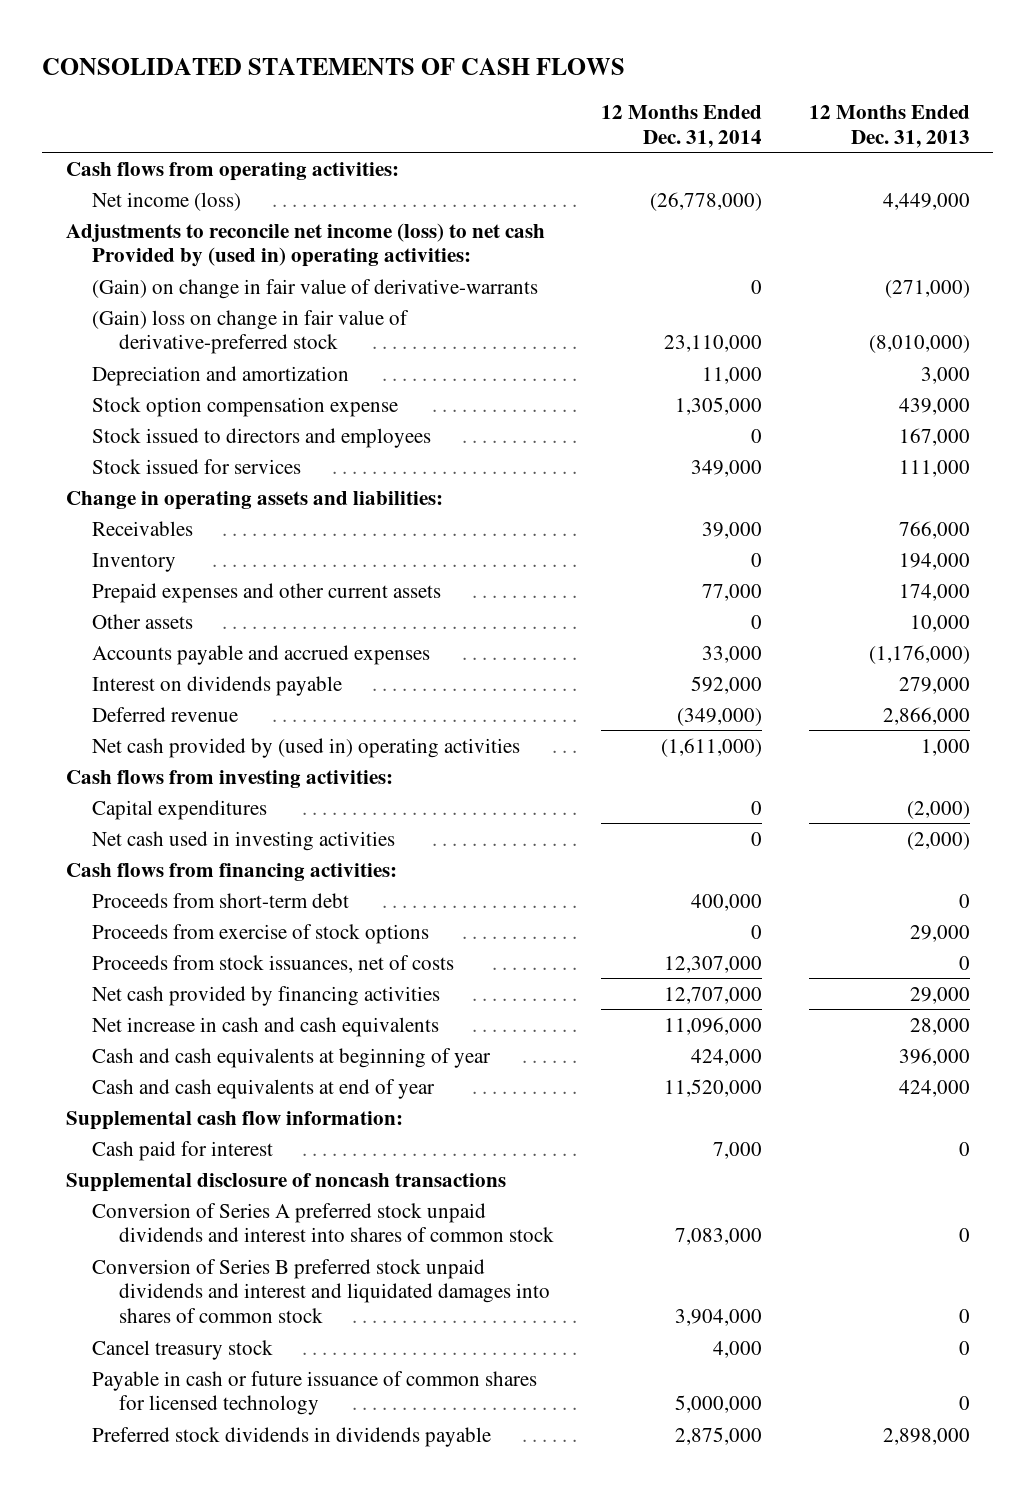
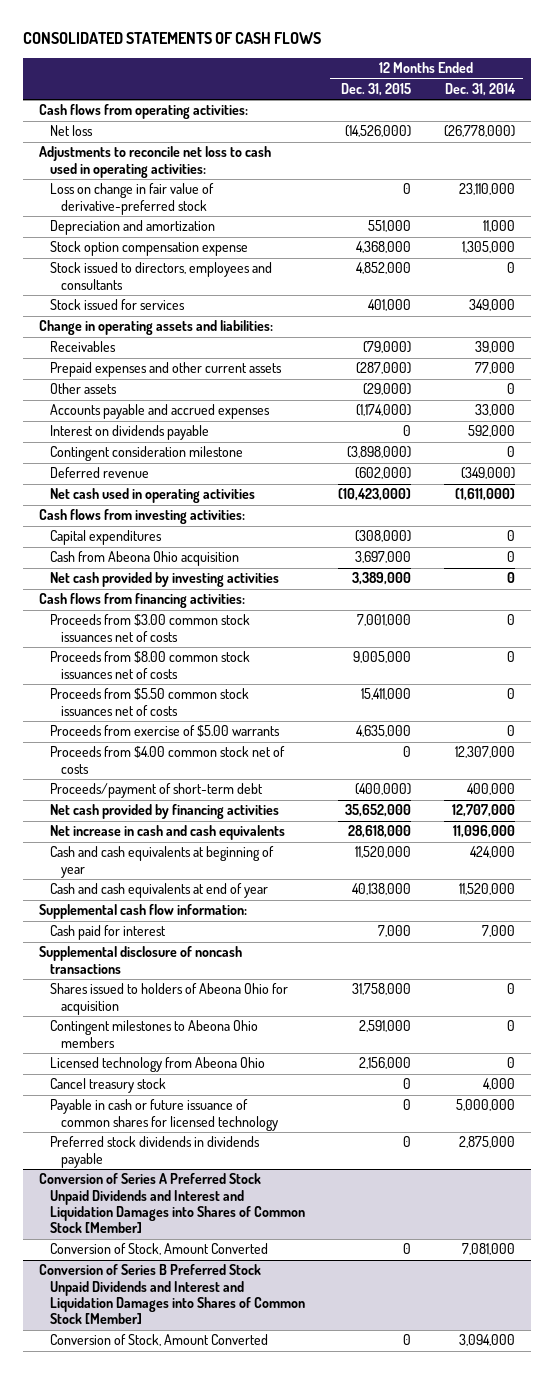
- | 12 Months Ended Dec. 31, 2014 | 12 Months Ended Dec. 31, 2013
+ | 12 Months Ended Dec. 31, 2015 | 12 Months Ended Dec. 31, 2014
- Net income (loss) | (26,778,000) | 4,449,000
- Adjustments to reconcile net income (loss) to net cash Provided by (used in) operating activities:
- (Gain) on change in fair value of derivative-warrants | 0 | (271,000)
- (Gain) loss on change in fair value of derivative-preferred stock | 23,110,000 | (8,010,000)
+ Net loss | (14,526,000) | (26,778,000)
+ Adjustments to reconcile net loss to cash used in operating activities:
+ Loss on change in fair value of derivative-preferred stock | 0 | 23,110,000
- Stock issued to directors and employees | 0 | 167,000
+ Stock issued to directors, employees and consultants | 4,852,000 | 0
- Inventory | 0 | 194,000
+ Contingent consideration milestone | (3,898,000) | 0
- Net cash provided by (used in) operating activities | (1,611,000) | 1,000
+ Net cash used in operating activities | (10,423,000) | (1,611,000)
- Net cash used in investing activities | 0 | (2,000)
+ Cash from Abeona Ohio acquisition | 3,697,000 | 0
+ Net cash provided by investing activities | 3,389,000 | 0
- Proceeds from short-term debt | 400,000 | 0
- Proceeds from exercise of stock options | 0 | 29,000
- Proceeds from stock issuances, net of costs | 12,307,000 | 0
+ Proceeds from $3.00 common stock issuances net of costs | 7,001,000 | 0
+ Proceeds from $8.00 common stock issuances net of costs | 9,005,000 | 0
+ Proceeds from $5.50 common stock issuances net of costs | 15,411,000 | 0
+ Proceeds from exercise of $5.00 warrants | 4,635,000 | 0
+ Proceeds from $4.00 common stock net of costs | 0 | 12,307,000
+ Proceeds/payment of short-term debt | (400,000) | 400,000
- Conversion of Series A preferred stock unpaid dividends and interest into shares of common stock | 7,083,000 | 0
- Conversion of Series B preferred stock unpaid dividends and interest and liquidated damages into shares of common stock | 3,904,000 | 0
+ Shares issued to holders of Abeona Ohio for acquisition | 31,758,000 | 0
+ Contingent milestones to Abeona Ohio members | 2,591,000 | 0
+ Licensed technology from Abeona Ohio | 2,156,000 | 0
+ Conversion of Series A Preferred Stock Unpaid Dividends and Interest and Liquidation Damages into Shares of Common Stock [Member]
+ Conversion of Stock, Amount Converted | 0 | 7,081,000
+ Conversion of Series B Preferred Stock Unpaid Dividends and Interest and Liquidation Damages into Shares of Common Stock [Member]
+ Conversion of Stock, Amount Converted | 0 | 3,094,000

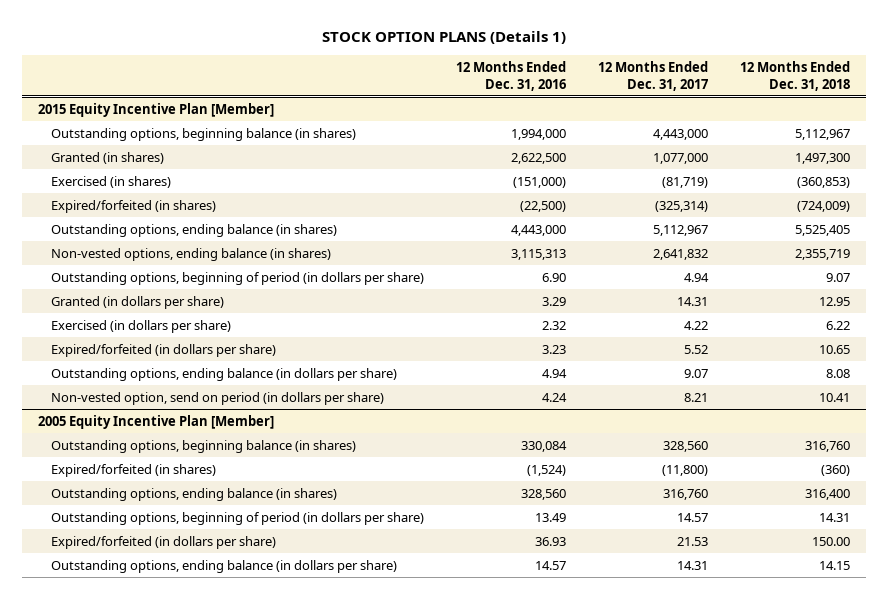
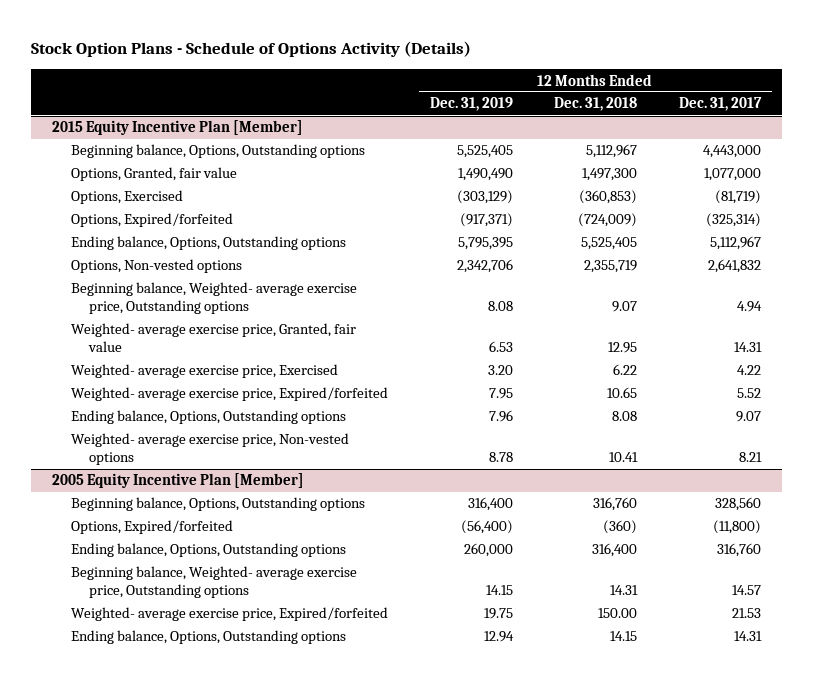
- STOCK OPTION PLANS (Details 1)
+ Stock Option Plans - Schedule of Options Activity (Details)
- | 12 Months Ended Dec. 31, 2016 | 12 Months Ended Dec. 31, 2017 | 12 Months Ended Dec. 31, 2018
+ | 12 Months Ended Dec. 31, 2019 | 12 Months Ended Dec. 31, 2018 | 12 Months Ended Dec. 31, 2017
@ 2015 Equity Incentive Plan [Member]
- Outstanding options, beginning balance (in shares) | 1,994,000 | 4,443,000 | 5,112,967
- Granted (in shares) | 2,622,500 | 1,077,000 | 1,497,300
- Exercised (in shares) | (151,000) | (81,719) | (360,853)
- Expired/forfeited (in shares) | (22,500) | (325,314) | (724,009)
- Outstanding options, ending balance (in shares) | 4,443,000 | 5,112,967 | 5,525,405
- Non-vested options, ending balance (in shares) | 3,115,313 | 2,641,832 | 2,355,719
- Outstanding options, beginning of period (in dollars per share) | 6.90 | 4.94 | 9.07
- Granted (in dollars per share) | 3.29 | 14.31 | 12.95
- Exercised (in dollars per share) | 2.32 | 4.22 | 6.22
- Expired/forfeited (in dollars per share) | 3.23 | 5.52 | 10.65
- Outstanding options, ending balance (in dollars per share) | 4.94 | 9.07 | 8.08
- Non-vested option, send on period (in dollars per share) | 4.24 | 8.21 | 10.41
+ Beginning balance, Options, Outstanding options | 5,525,405 | 5,112,967 | 4,443,000
+ Options, Granted, fair value | 1,490,490 | 1,497,300 | 1,077,000
+ Options, Exercised | (303,129) | (360,853) | (81,719)
+ Options, Expired/forfeited | (917,371) | (724,009) | (325,314)
+ Ending balance, Options, Outstanding options | 5,795,395 | 5,525,405 | 5,112,967
+ Options, Non-vested options | 2,342,706 | 2,355,719 | 2,641,832
+ Beginning balance, Weighted- average exercise price, Outstanding options | 8.08 | 9.07 | 4.94
+ Weighted- average exercise price, Granted, fair value | 6.53 | 12.95 | 14.31
+ Weighted- average exercise price, Exercised | 3.20 | 6.22 | 4.22
+ Weighted- average exercise price, Expired/forfeited | 7.95 | 10.65 | 5.52
+ Ending balance, Options, Outstanding options | 7.96 | 8.08 | 9.07
+ Weighted- average exercise price, Non-vested options | 8.78 | 10.41 | 8.21
@ 2005 Equity Incentive Plan [Member]
- Outstanding options, beginning balance (in shares) | 330,084 | 328,560 | 316,760
- Expired/forfeited (in shares) | (1,524) | (11,800) | (360)
- Outstanding options, ending balance (in shares) | 328,560 | 316,760 | 316,400
- Outstanding options, beginning of period (in dollars per share) | 13.49 | 14.57 | 14.31
- Expired/forfeited (in dollars per share) | 36.93 | 21.53 | 150.00
- Outstanding options, ending balance (in dollars per share) | 14.57 | 14.31 | 14.15
+ Beginning balance, Options, Outstanding options | 316,400 | 316,760 | 328,560
+ Options, Expired/forfeited | (56,400) | (360) | (11,800)
+ Ending balance, Options, Outstanding options | 260,000 | 316,400 | 316,760
+ Beginning balance, Weighted- average exercise price, Outstanding options | 14.15 | 14.31 | 14.57
+ Weighted- average exercise price, Expired/forfeited | 19.75 | 150.00 | 21.53
+ Ending balance, Options, Outstanding options | 12.94 | 14.15 | 14.31

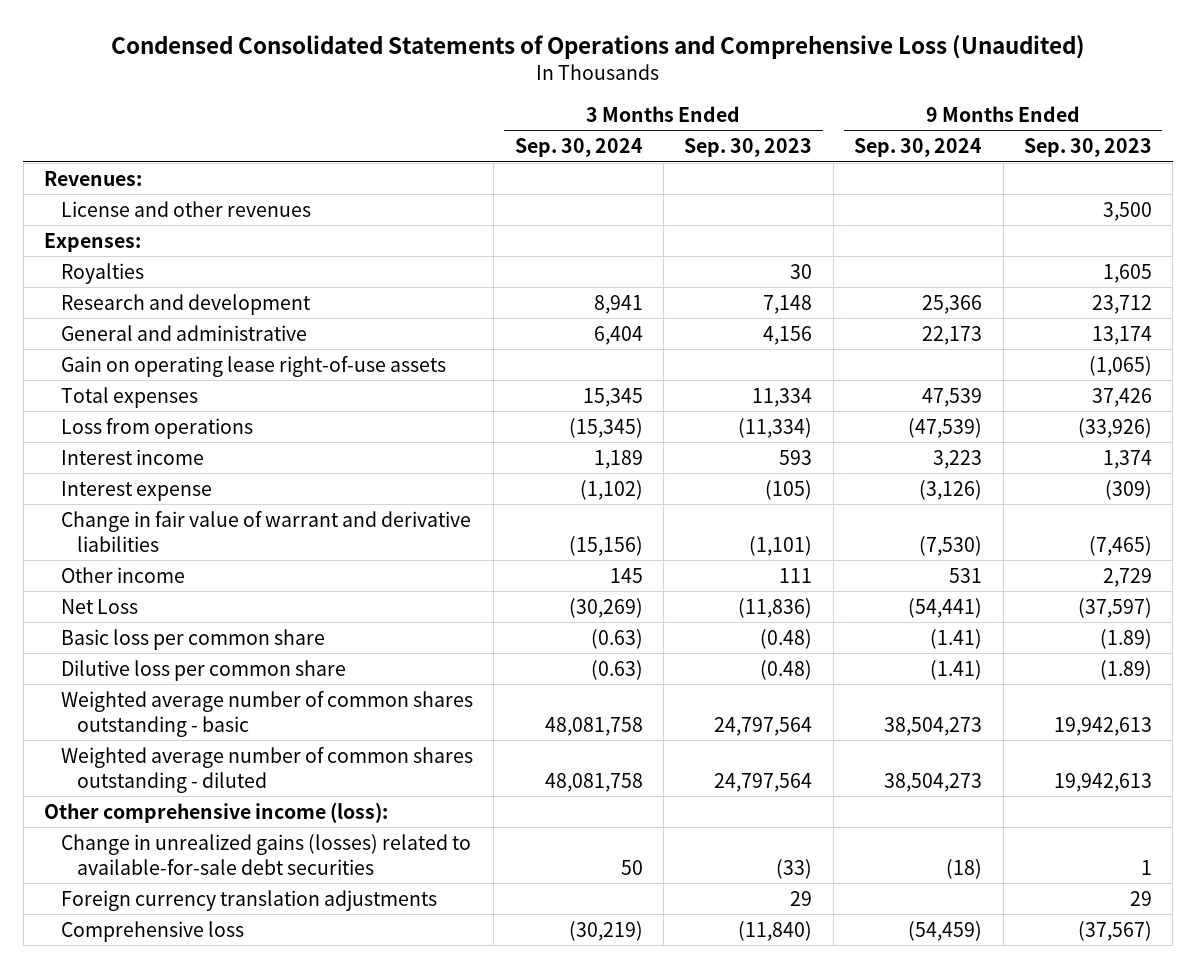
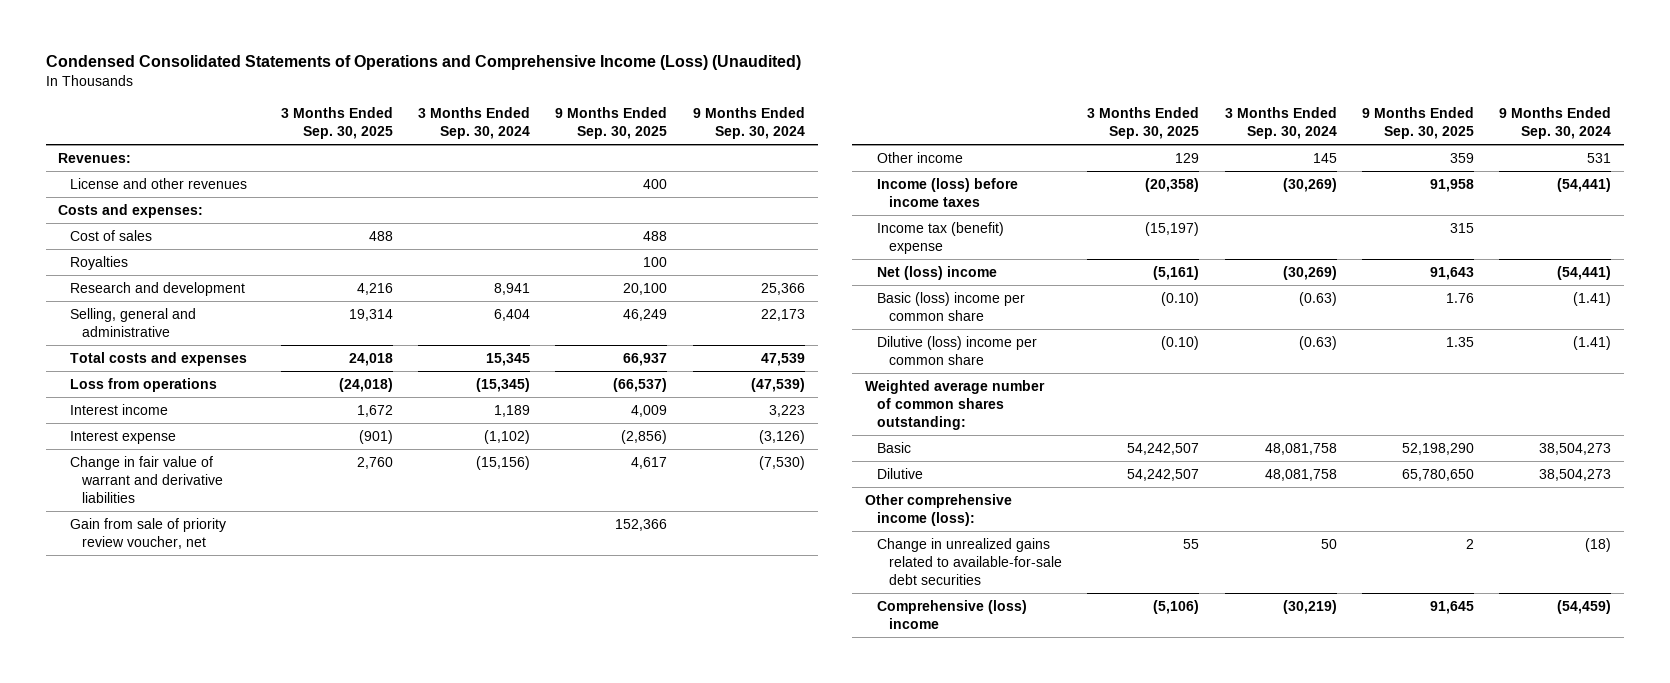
- Condensed Consolidated Statements of Operations and Comprehensive Loss (Unaudited)
+ Condensed Consolidated Statements of Operations and Comprehensive Income (Loss) (Unaudited)
- | 3 Months Ended Sep. 30, 2024 | 3 Months Ended Sep. 30, 2023 | 9 Months Ended Sep. 30, 2024 | 9 Months Ended Sep. 30, 2023
+ | 3 Months Ended Sep. 30, 2025 | 3 Months Ended Sep. 30, 2024 | 9 Months Ended Sep. 30, 2025 | 9 Months Ended Sep. 30, 2024
- Expenses:
+ Costs and expenses:
+ Cost of sales | 488 | | 488 |
- General and administrative | 6,404 | 4,156 | 22,173 | 13,174
- Gain on operating lease right-of-use assets | | | | (1,065)
- Total expenses | 15,345 | 11,334 | 47,539 | 37,426
+ Selling, general and administrative | 19,314 | 6,404 | 46,249 | 22,173
+ Total costs and expenses | 24,018 | 15,345 | 66,937 | 47,539
+ Gain from sale of priority review voucher, net | | | 152,366 |
- Net Loss | (30,269) | (11,836) | (54,441) | (37,597)
- Basic loss per common share | (0.63) | (0.48) | (1.41) | (1.89)
- Dilutive loss per common share | (0.63) | (0.48) | (1.41) | (1.89)
- Weighted average number of common shares outstanding - basic | 48,081,758 | 24,797,564 | 38,504,273 | 19,942,613
- Weighted average number of common shares outstanding - diluted | 48,081,758 | 24,797,564 | 38,504,273 | 19,942,613
+ Income (loss) before income taxes | (20,358) | (30,269) | 91,958 | (54,441)
+ Income tax (benefit) expense | (15,197) | | 315 |
+ Net (loss) income | (5,161) | (30,269) | 91,643 | (54,441)
+ Basic (loss) income per common share | (0.10) | (0.63) | 1.76 | (1.41)
+ Dilutive (loss) income per common share | (0.10) | (0.63) | 1.35 | (1.41)
+ Weighted average number of common shares outstanding:
+ Basic | 54,242,507 | 48,081,758 | 52,198,290 | 38,504,273
+ Dilutive | 54,242,507 | 48,081,758 | 65,780,650 | 38,504,273
- Change in unrealized gains (losses) related to available-for-sale debt securities | 50 | (33) | (18) | 1
- Foreign currency translation adjustments | | 29 | | 29
- Comprehensive loss | (30,219) | (11,840) | (54,459) | (37,567)
+ Change in unrealized gains related to available-for-sale debt securities | 55 | 50 | 2 | (18)
+ Comprehensive (loss) income | (5,106) | (30,219) | 91,645 | (54,459)

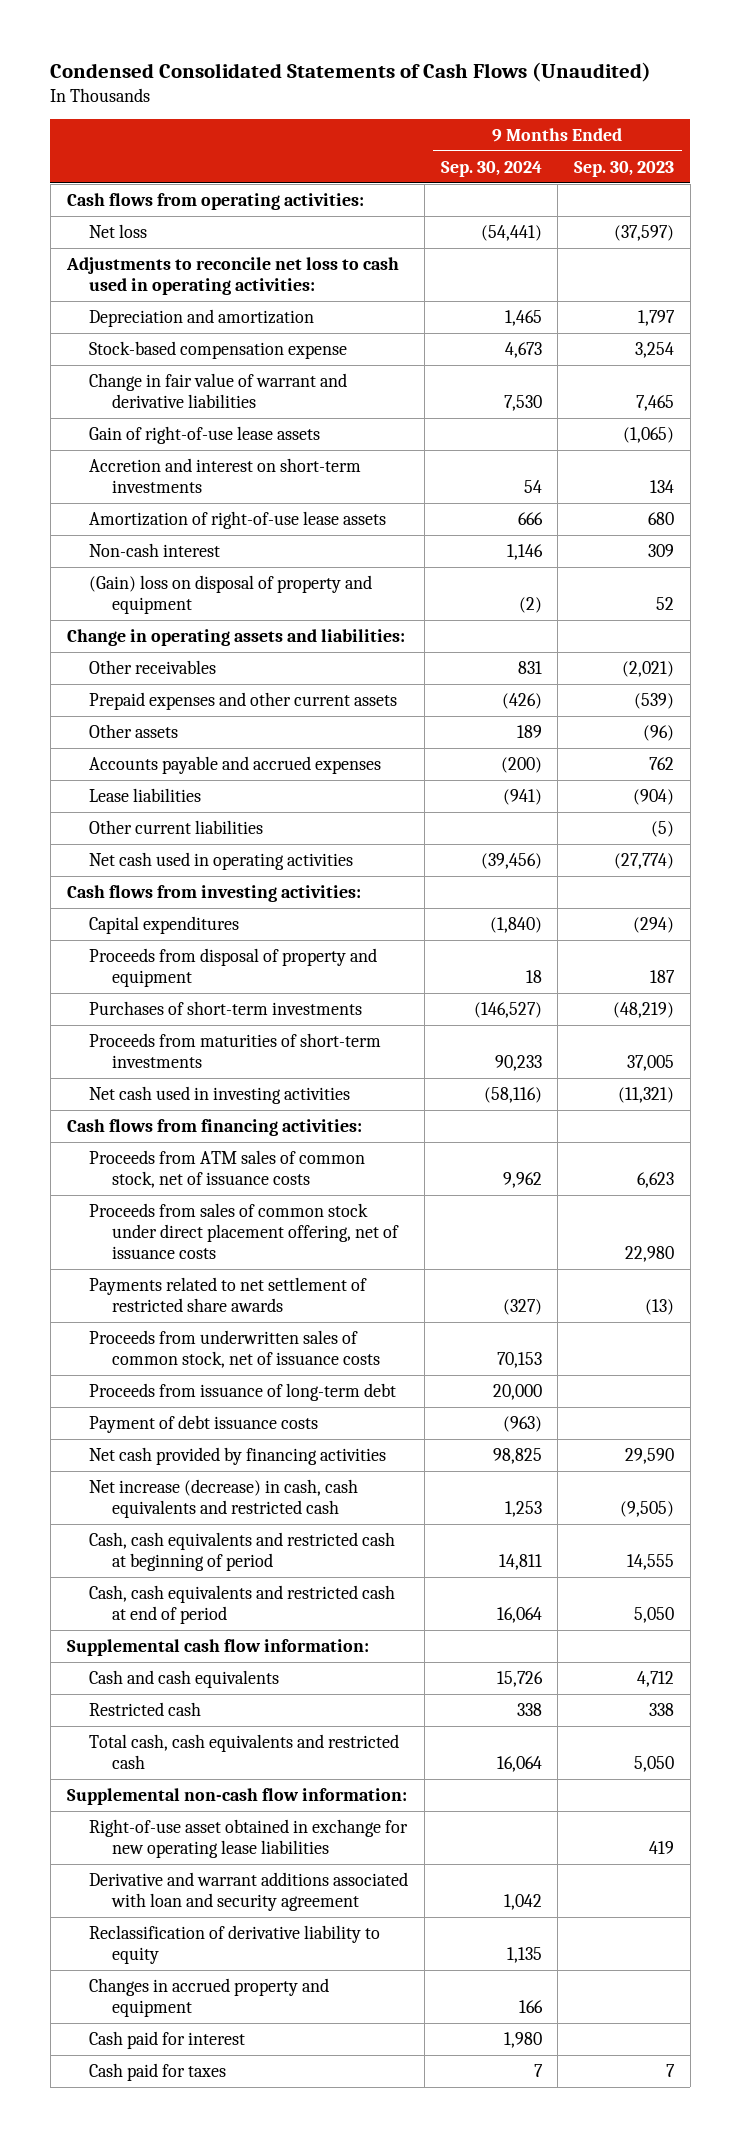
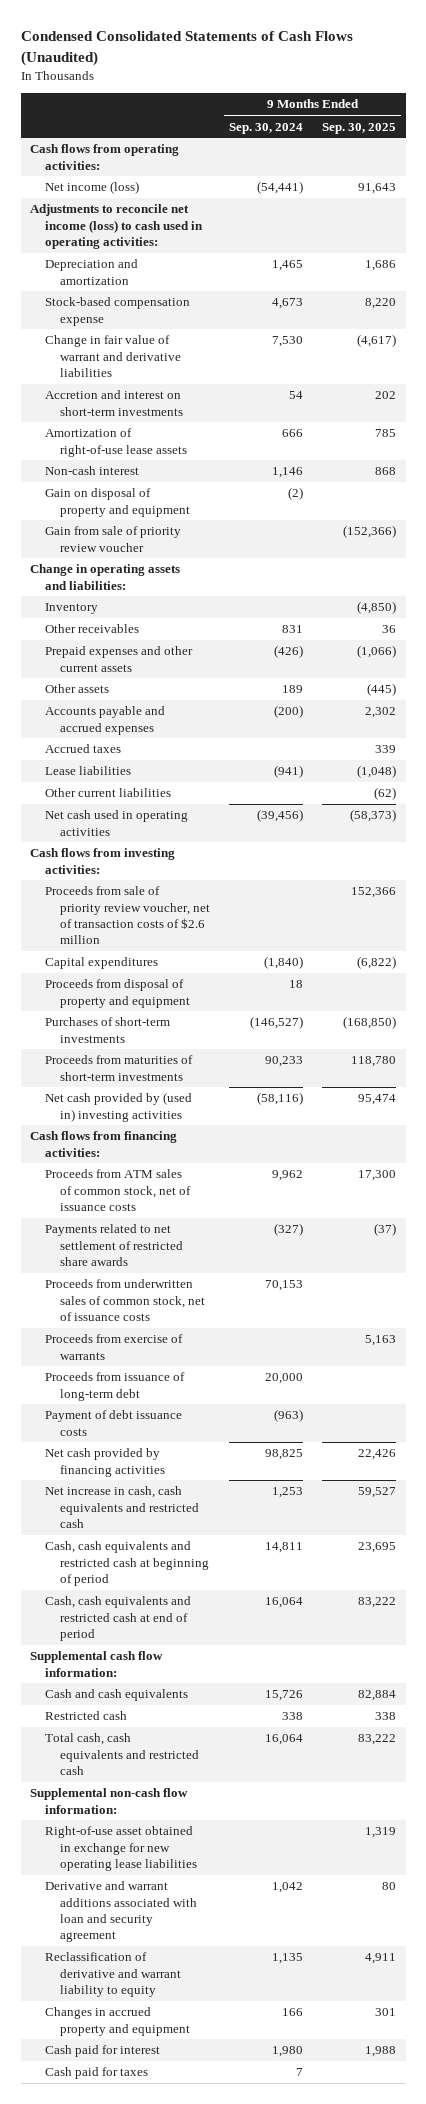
- | 9 Months Ended Sep. 30, 2024 | 9 Months Ended Sep. 30, 2023
+ | 9 Months Ended Sep. 30, 2024 | 9 Months Ended Sep. 30, 2025
- Net loss | (54,441) | (37,597)
- Adjustments to reconcile net loss to cash used in operating activities:
+ Net income (loss) | (54,441) | 91,643
+ Adjustments to reconcile net income (loss) to cash used in operating activities:
- Gain of right-of-use lease assets | | (1,065)
- (Gain) loss on disposal of property and equipment | (2) | 52
+ Gain on disposal of property and equipment | (2) |
+ Gain from sale of priority review voucher | | (152,366)
+ Inventory | | (4,850)
+ Accrued taxes | | 339
+ Proceeds from sale of priority review voucher, net of transaction costs of $2.6 million | | 152,366
- Net cash used in investing activities | (58,116) | (11,321)
+ Net cash provided by (used in) investing activities | (58,116) | 95,474
- Proceeds from sales of common stock under direct placement offering, net of issuance costs | | 22,980
+ Proceeds from exercise of warrants | | 5,163
- Net increase (decrease) in cash, cash equivalents and restricted cash | 1,253 | (9,505)
+ Net increase in cash, cash equivalents and restricted cash | 1,253 | 59,527
- Reclassification of derivative liability to equity | 1,135 |
+ Reclassification of derivative and warrant liability to equity | 1,135 | 4,911

